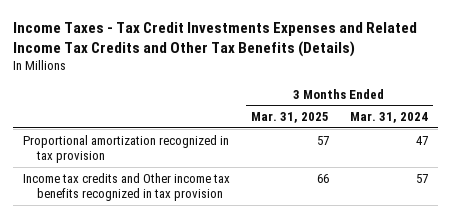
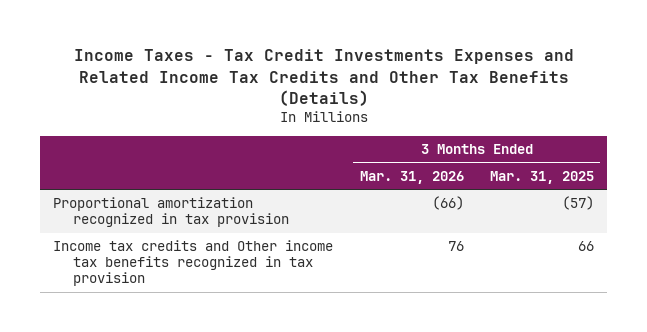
- | 3 Months Ended Mar. 31, 2025 | 3 Months Ended Mar. 31, 2024
+ | 3 Months Ended Mar. 31, 2026 | 3 Months Ended Mar. 31, 2025
- Proportional amortization recognized in tax provision | 57 | 47
+ Proportional amortization recognized in tax provision | (66) | (57)

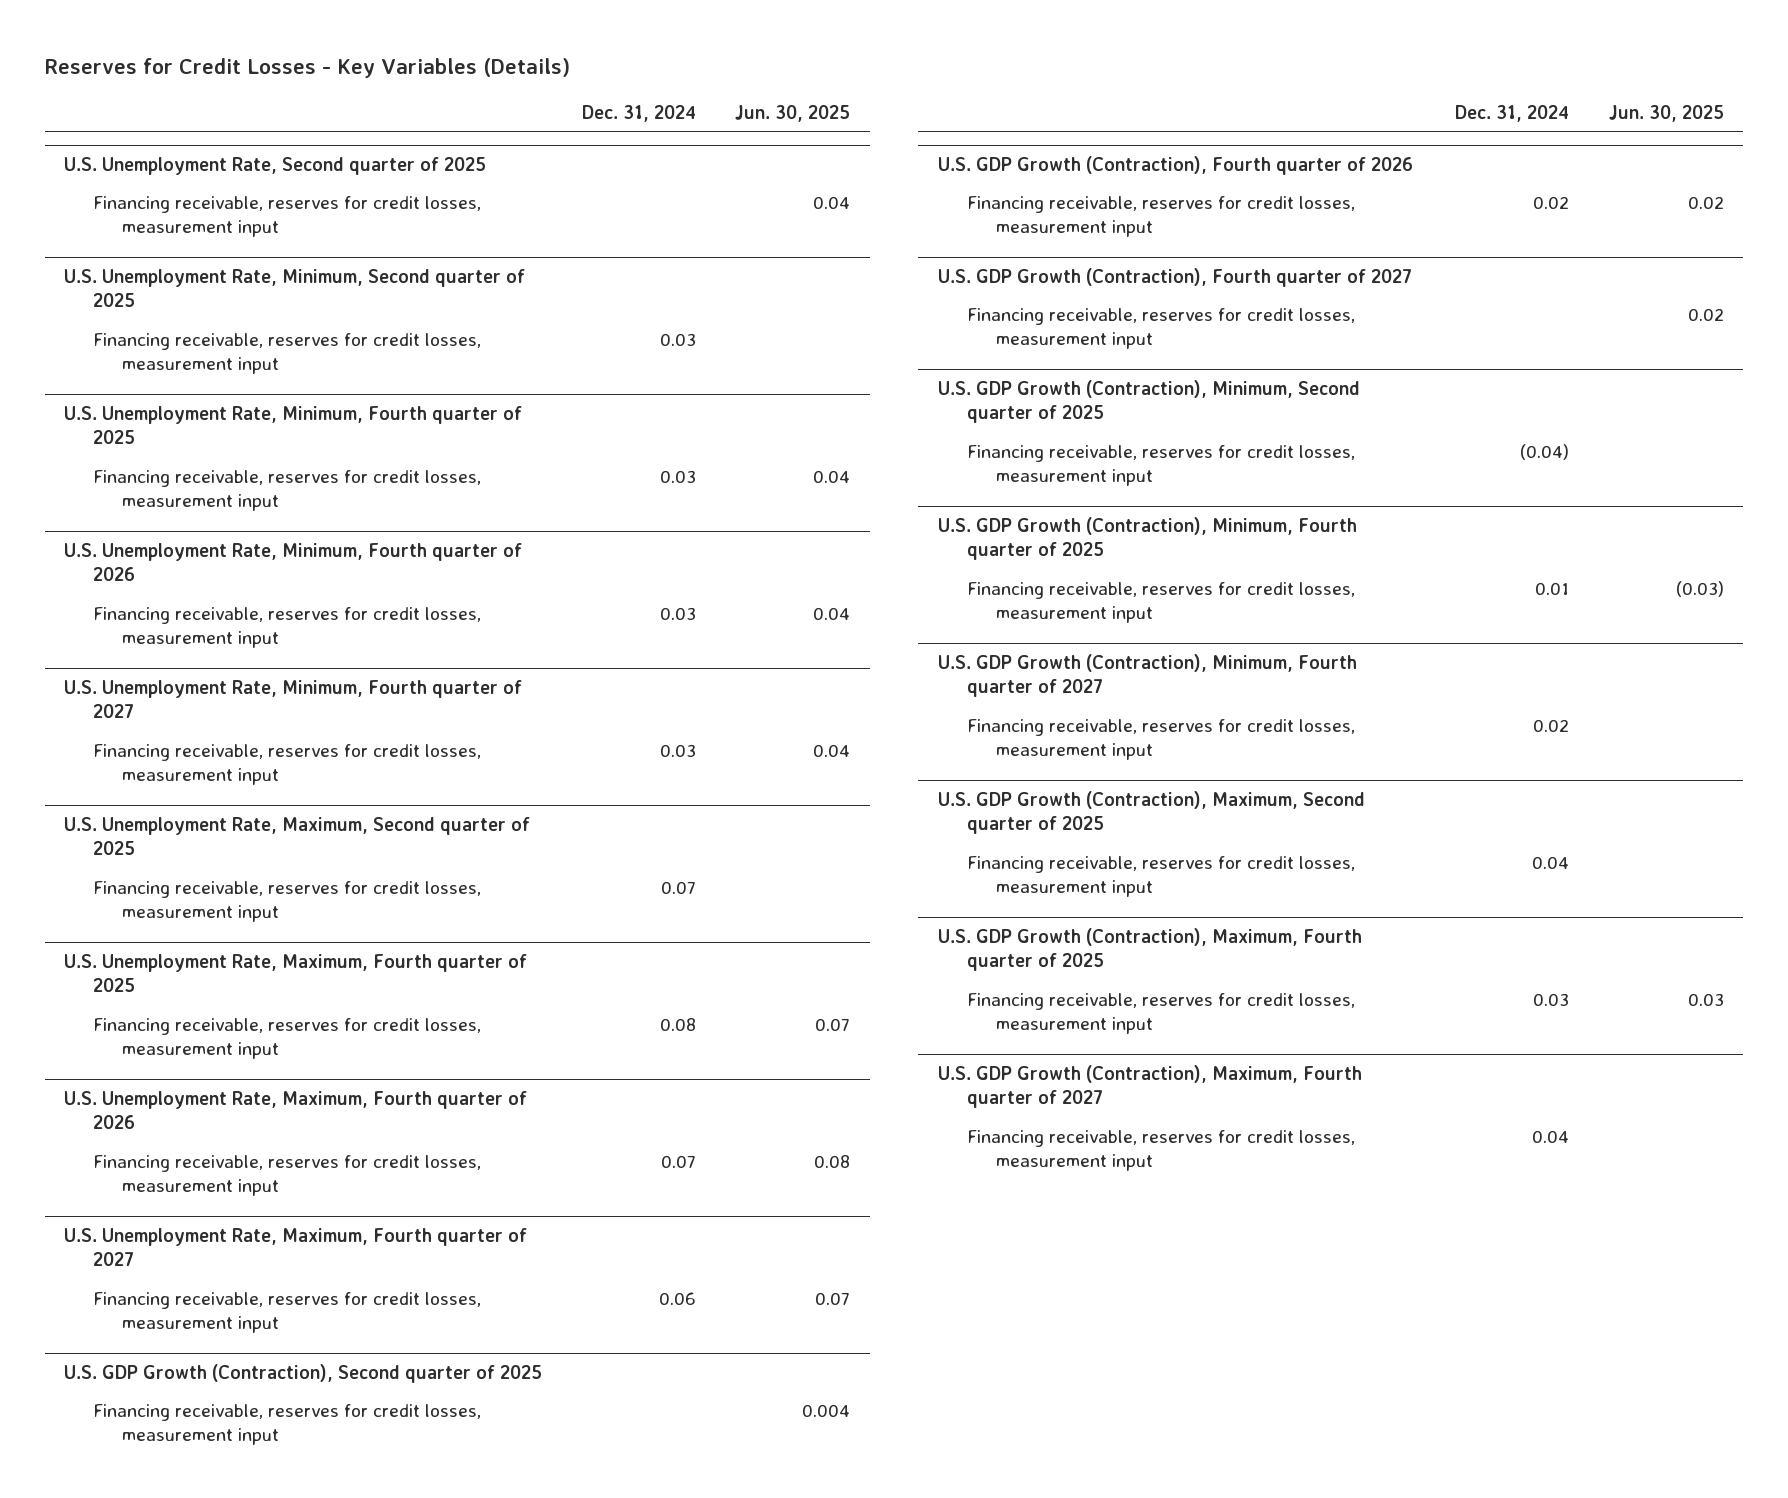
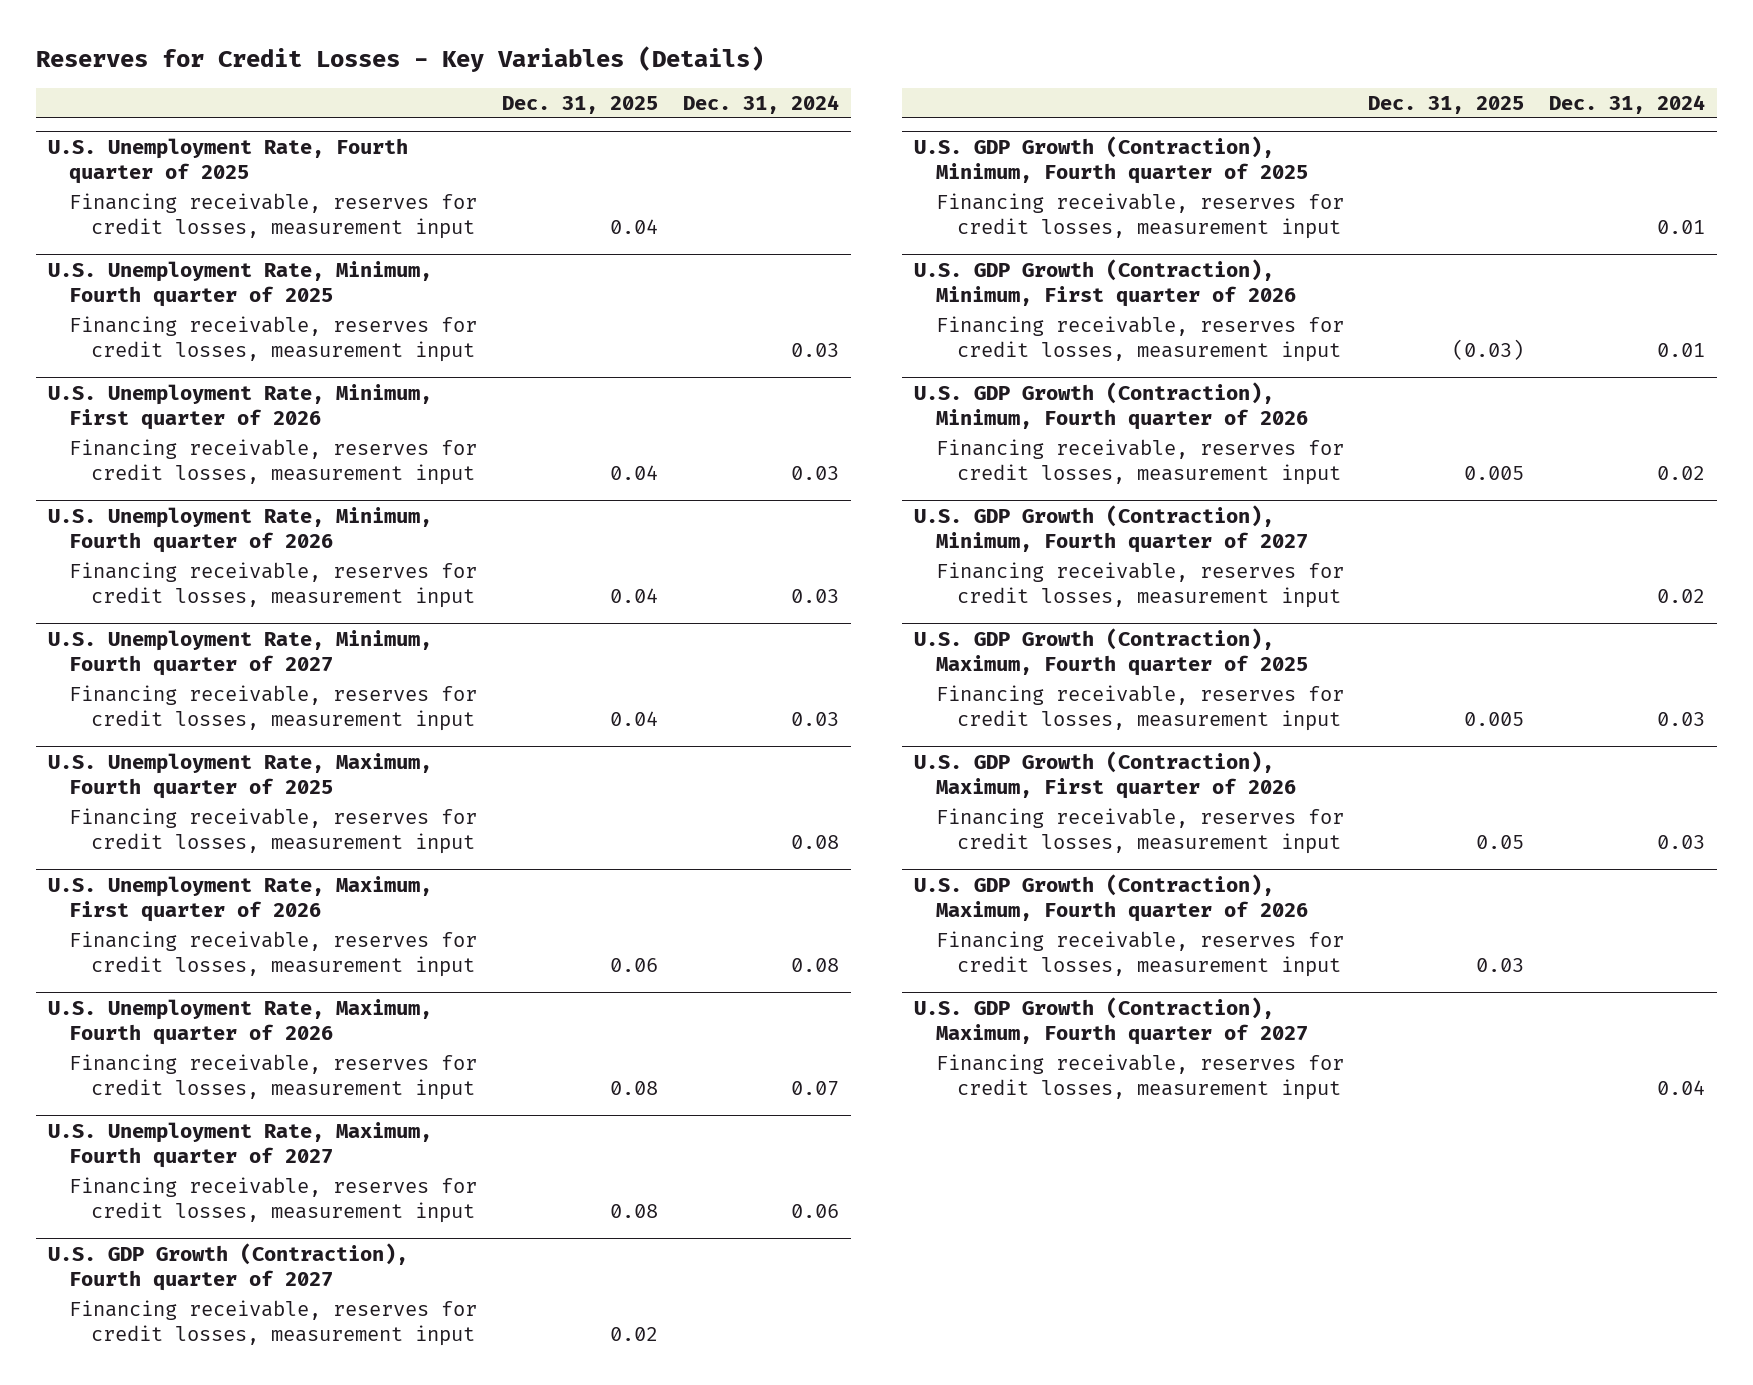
- | Dec. 31, 2024 | Jun. 30, 2025
+ | Dec. 31, 2025 | Dec. 31, 2024
- U.S. Unemployment Rate, Second quarter of 2025
+ U.S. Unemployment Rate, Fourth quarter of 2025
- U.S. Unemployment Rate, Minimum, Second quarter of 2025
- Financing receivable, reserves for credit losses, measurement input | 0.03 |
+ U.S. Unemployment Rate, Minimum, First quarter of 2026
+ Financing receivable, reserves for credit losses, measurement input | 0.04 | 0.03
- U.S. Unemployment Rate, Maximum, Second quarter of 2025
- Financing receivable, reserves for credit losses, measurement input | 0.07 |
+ U.S. Unemployment Rate, Maximum, First quarter of 2026
+ Financing receivable, reserves for credit losses, measurement input | 0.06 | 0.08
- U.S. GDP Growth (Contraction), Second quarter of 2025
- Financing receivable, reserves for credit losses, measurement input | | 0.004
- U.S. GDP Growth (Contraction), Fourth quarter of 2026
- Financing receivable, reserves for credit losses, measurement input | 0.02 | 0.02
- U.S. GDP Growth (Contraction), Minimum, Second quarter of 2025
- Financing receivable, reserves for credit losses, measurement input | (0.04) |
+ U.S. GDP Growth (Contraction), Minimum, First quarter of 2026
+ Financing receivable, reserves for credit losses, measurement input | (0.03) | 0.01
+ U.S. GDP Growth (Contraction), Minimum, Fourth quarter of 2026
+ Financing receivable, reserves for credit losses, measurement input | 0.005 | 0.02
- U.S. GDP Growth (Contraction), Maximum, Second quarter of 2025
- Financing receivable, reserves for credit losses, measurement input | 0.04 |
+ U.S. GDP Growth (Contraction), Maximum, First quarter of 2026
+ Financing receivable, reserves for credit losses, measurement input | 0.05 | 0.03
+ U.S. GDP Growth (Contraction), Maximum, Fourth quarter of 2026
+ Financing receivable, reserves for credit losses, measurement input | 0.03 |

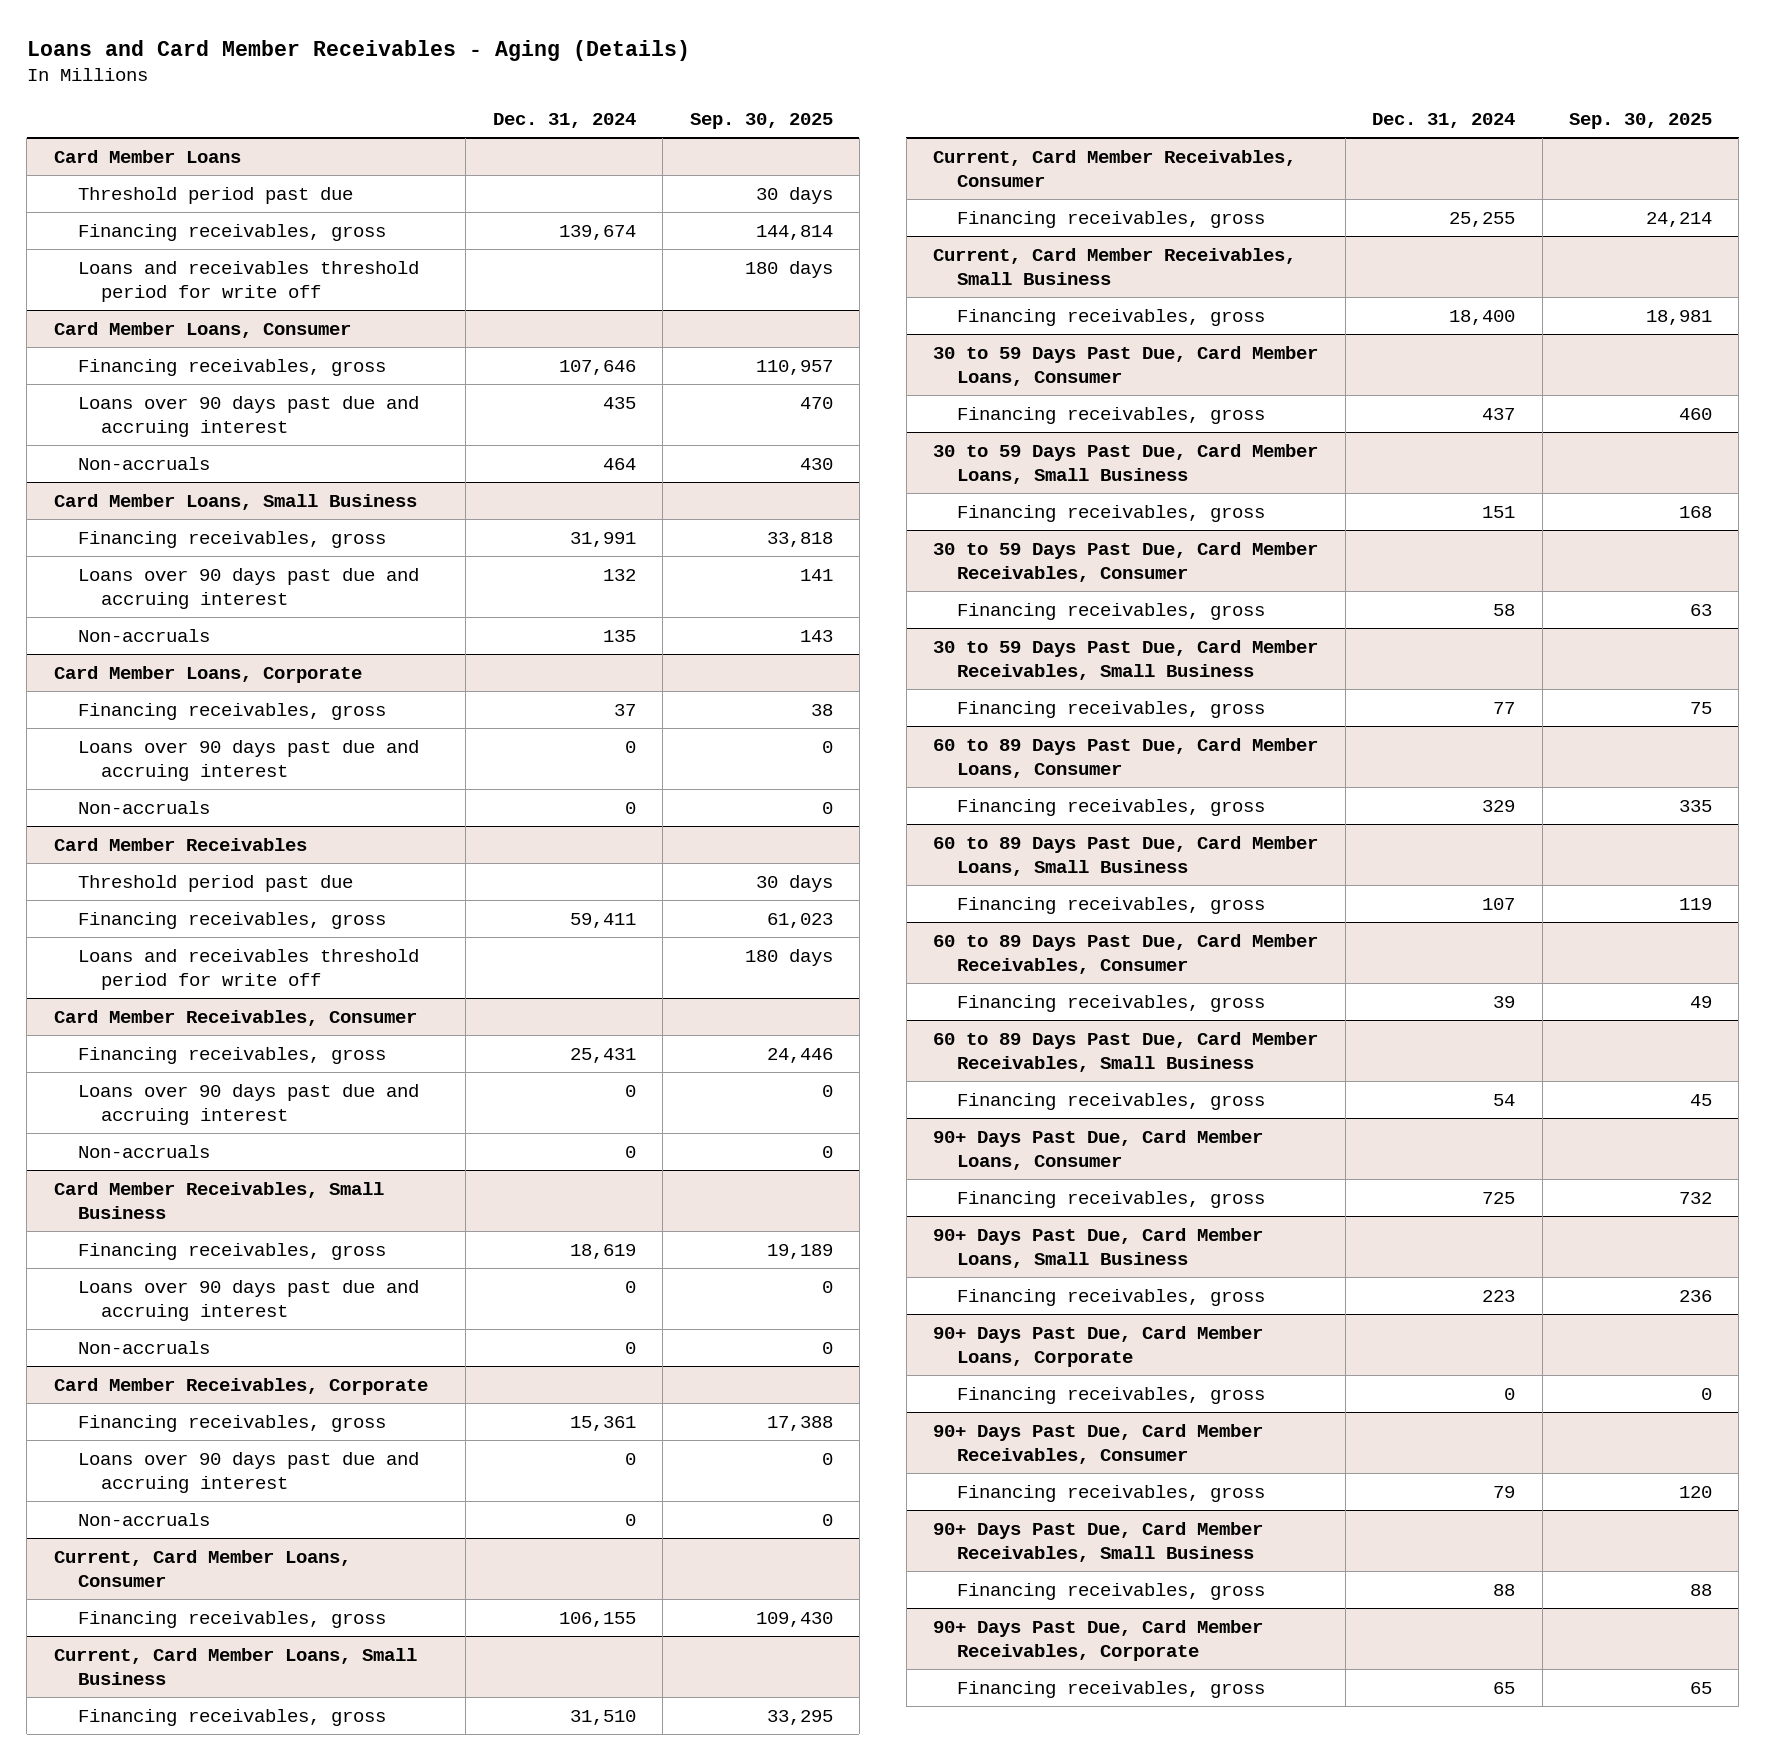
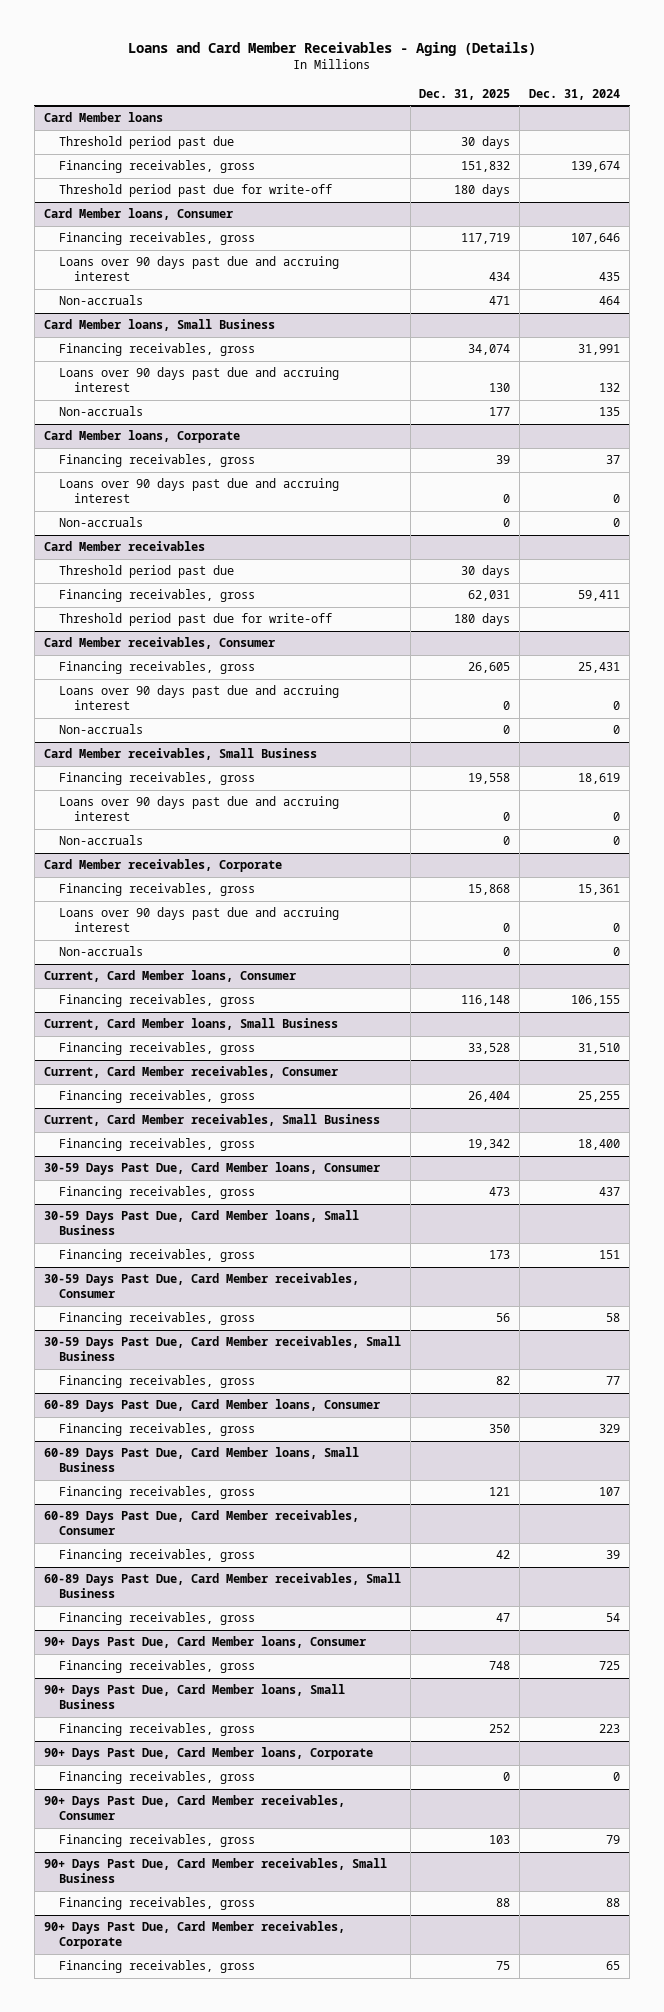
- | Dec. 31, 2024 | Sep. 30, 2025
+ | Dec. 31, 2025 | Dec. 31, 2024
- Card Member Loans
+ Card Member loans
- Loans and receivables threshold period for write off | | 180 days
- Card Member Loans, Consumer
+ Threshold period past due for write-off | 180 days |
+ Card Member loans, Consumer
- Card Member Loans, Small Business
+ Card Member loans, Small Business
- Card Member Loans, Corporate
+ Card Member loans, Corporate
- Card Member Receivables
+ Card Member receivables
- Loans and receivables threshold period for write off | | 180 days
- Card Member Receivables, Consumer
+ Threshold period past due for write-off | 180 days |
+ Card Member receivables, Consumer
- Card Member Receivables, Small Business
+ Card Member receivables, Small Business
- Card Member Receivables, Corporate
+ Card Member receivables, Corporate
- Current, Card Member Loans, Consumer
+ Current, Card Member loans, Consumer
- Current, Card Member Loans, Small Business
+ Current, Card Member loans, Small Business
- Current, Card Member Receivables, Consumer
+ Current, Card Member receivables, Consumer
- Current, Card Member Receivables, Small Business
+ Current, Card Member receivables, Small Business
- 30 to 59 Days Past Due, Card Member Loans, Consumer
+ 30-59 Days Past Due, Card Member loans, Consumer
- 30 to 59 Days Past Due, Card Member Loans, Small Business
+ 30-59 Days Past Due, Card Member loans, Small Business
- 30 to 59 Days Past Due, Card Member Receivables, Consumer
+ 30-59 Days Past Due, Card Member receivables, Consumer
- 30 to 59 Days Past Due, Card Member Receivables, Small Business
+ 30-59 Days Past Due, Card Member receivables, Small Business
- 60 to 89 Days Past Due, Card Member Loans, Consumer
+ 60-89 Days Past Due, Card Member loans, Consumer
- 60 to 89 Days Past Due, Card Member Loans, Small Business
+ 60-89 Days Past Due, Card Member loans, Small Business
- 60 to 89 Days Past Due, Card Member Receivables, Consumer
+ 60-89 Days Past Due, Card Member receivables, Consumer
- 60 to 89 Days Past Due, Card Member Receivables, Small Business
+ 60-89 Days Past Due, Card Member receivables, Small Business
- 90+ Days Past Due, Card Member Loans, Consumer
+ 90+ Days Past Due, Card Member loans, Consumer
- 90+ Days Past Due, Card Member Loans, Small Business
+ 90+ Days Past Due, Card Member loans, Small Business
- 90+ Days Past Due, Card Member Loans, Corporate
+ 90+ Days Past Due, Card Member loans, Corporate
- 90+ Days Past Due, Card Member Receivables, Consumer
+ 90+ Days Past Due, Card Member receivables, Consumer
- 90+ Days Past Due, Card Member Receivables, Small Business
+ 90+ Days Past Due, Card Member receivables, Small Business
- 90+ Days Past Due, Card Member Receivables, Corporate
+ 90+ Days Past Due, Card Member receivables, Corporate

